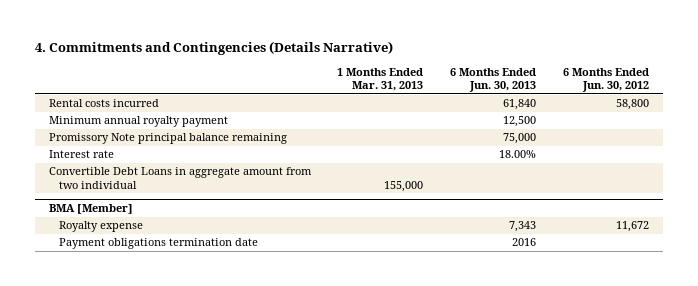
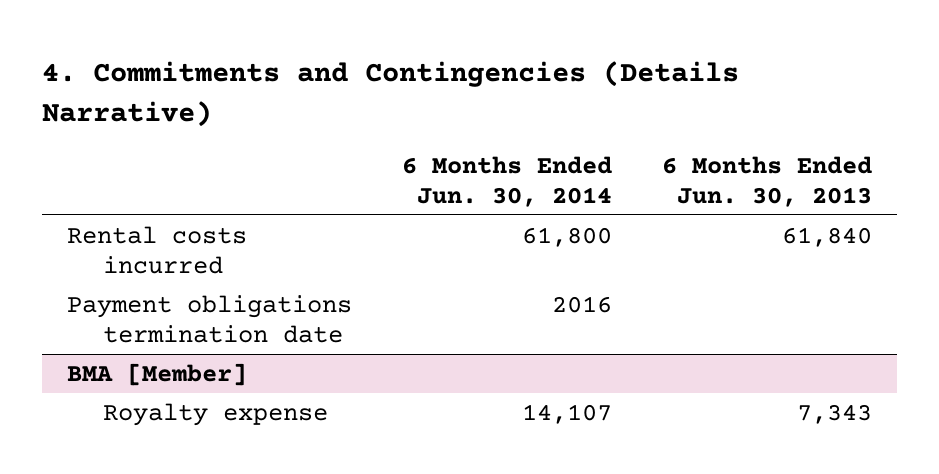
- | 1 Months Ended Mar. 31, 2013 | 6 Months Ended Jun. 30, 2013 | 6 Months Ended Jun. 30, 2012
+ | 6 Months Ended Jun. 30, 2014 | 6 Months Ended Jun. 30, 2013
- Minimum annual royalty payment | | 12,500 |
- Promissory Note principal balance remaining | | 75,000 |
- Interest rate | | 18.00% |
- Convertible Debt Loans in aggregate amount from two individual | 155,000 | |
+ Payment obligations termination date | 2016 |
@ BMA [Member]
- Payment obligations termination date | | 2016 |

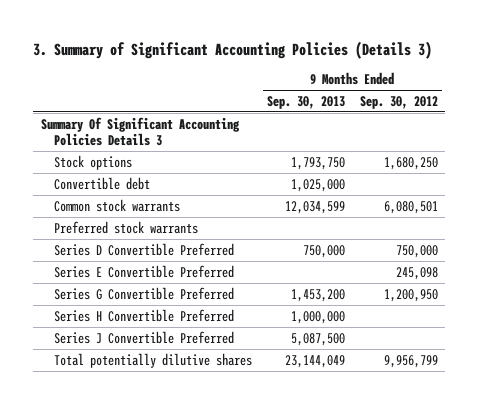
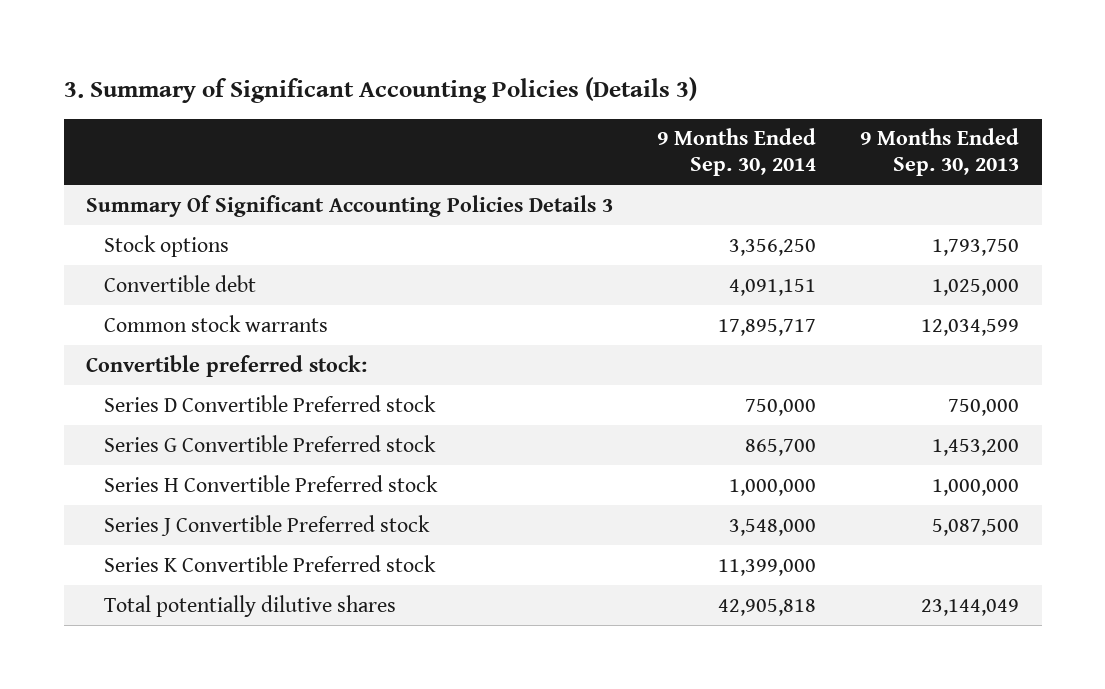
- | 9 Months Ended Sep. 30, 2013 | 9 Months Ended Sep. 30, 2012
+ | 9 Months Ended Sep. 30, 2014 | 9 Months Ended Sep. 30, 2013
- Preferred stock warrants
- Series D Convertible Preferred | 750,000 | 750,000
- Series E Convertible Preferred | | 245,098
- Series G Convertible Preferred | 1,453,200 | 1,200,950
- Series H Convertible Preferred | 1,000,000 |
- Series J Convertible Preferred | 5,087,500 |
+ Convertible preferred stock:
+ Series D Convertible Preferred stock | 750,000 | 750,000
+ Series G Convertible Preferred stock | 865,700 | 1,453,200
+ Series H Convertible Preferred stock | 1,000,000 | 1,000,000
+ Series J Convertible Preferred stock | 3,548,000 | 5,087,500
+ Series K Convertible Preferred stock | 11,399,000 |

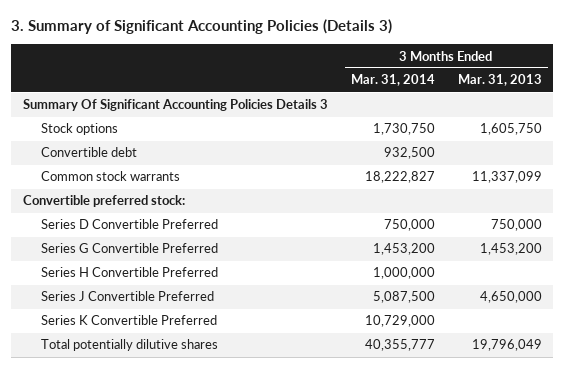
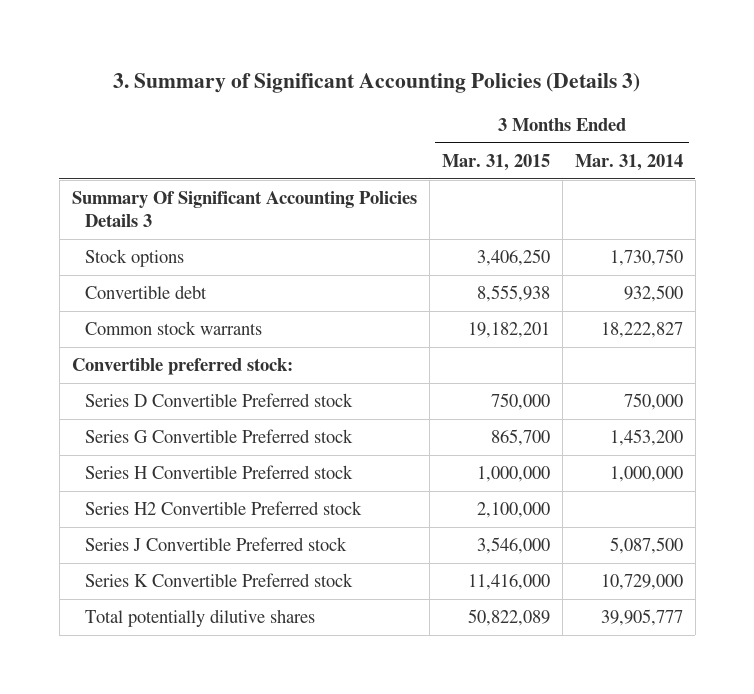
- | 3 Months Ended Mar. 31, 2014 | 3 Months Ended Mar. 31, 2013
+ | 3 Months Ended Mar. 31, 2015 | 3 Months Ended Mar. 31, 2014
- Series D Convertible Preferred | 750,000 | 750,000
- Series G Convertible Preferred | 1,453,200 | 1,453,200
- Series H Convertible Preferred | 1,000,000 |
- Series J Convertible Preferred | 5,087,500 | 4,650,000
- Series K Convertible Preferred | 10,729,000 |
- Total potentially dilutive shares | 40,355,777 | 19,796,049
+ Series D Convertible Preferred stock | 750,000 | 750,000
+ Series G Convertible Preferred stock | 865,700 | 1,453,200
+ Series H Convertible Preferred stock | 1,000,000 | 1,000,000
+ Series H2 Convertible Preferred stock | 2,100,000 |
+ Series J Convertible Preferred stock | 3,546,000 | 5,087,500
+ Series K Convertible Preferred stock | 11,416,000 | 10,729,000
+ Total potentially dilutive shares | 50,822,089 | 39,905,777

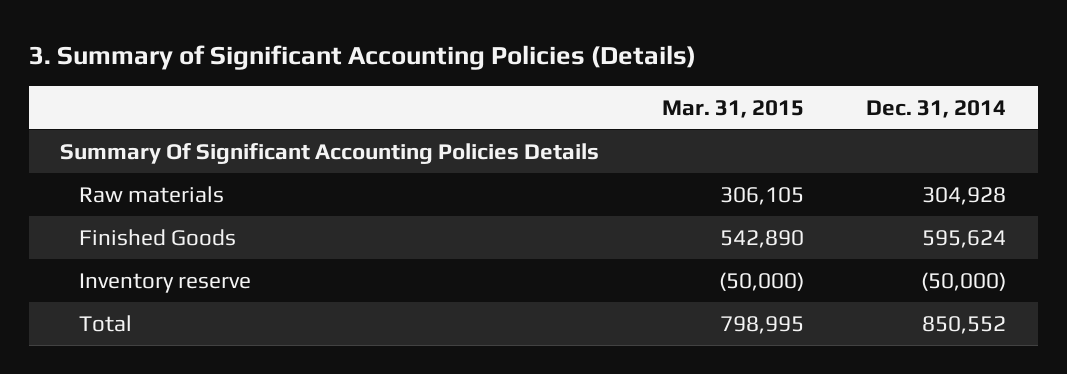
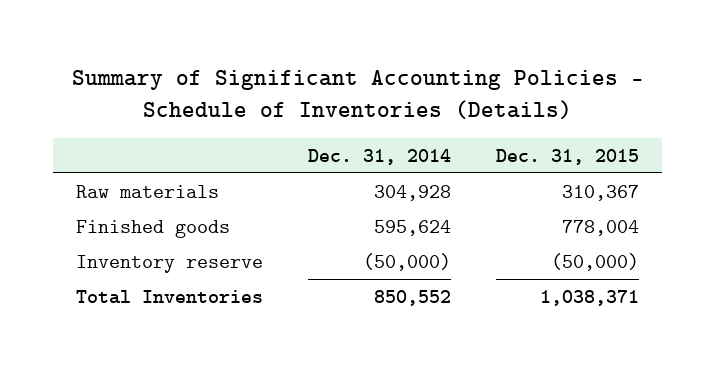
- 3. Summary of Significant Accounting Policies (Details)
+ Summary of Significant Accounting Policies - Schedule of Inventories (Details)
- | Mar. 31, 2015 | Dec. 31, 2014
+ | Dec. 31, 2014 | Dec. 31, 2015
- Summary Of Significant Accounting Policies Details
- Finished Goods | 542,890 | 595,624
+ Finished goods | 595,624 | 778,004
- Total | 798,995 | 850,552
+ Total Inventories | 850,552 | 1,038,371

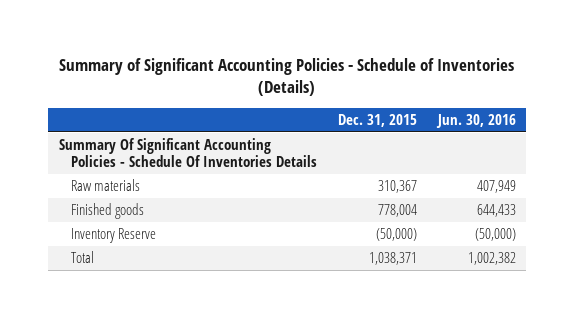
- | Dec. 31, 2014 | Dec. 31, 2015
+ | Dec. 31, 2015 | Jun. 30, 2016
+ Summary Of Significant Accounting Policies - Schedule Of Inventories Details
- Inventory reserve | (50,000) | (50,000)
- Total Inventories | 850,552 | 1,038,371
+ Inventory Reserve | (50,000) | (50,000)
+ Total | 1,038,371 | 1,002,382

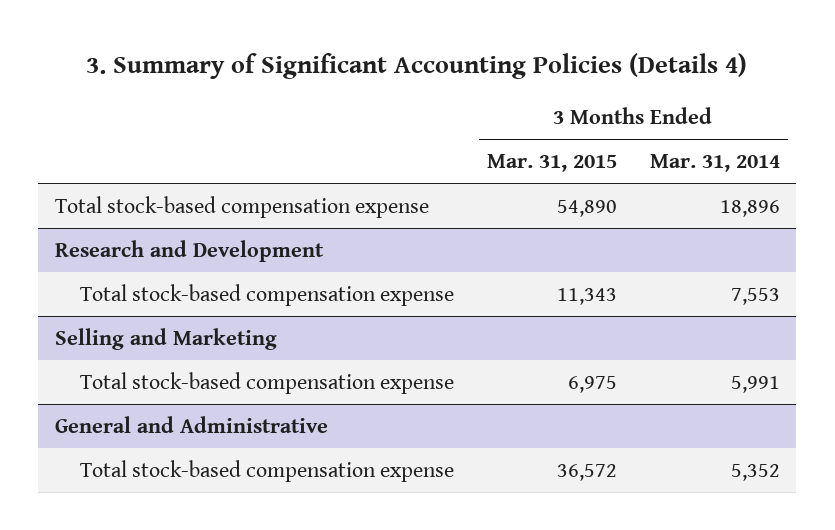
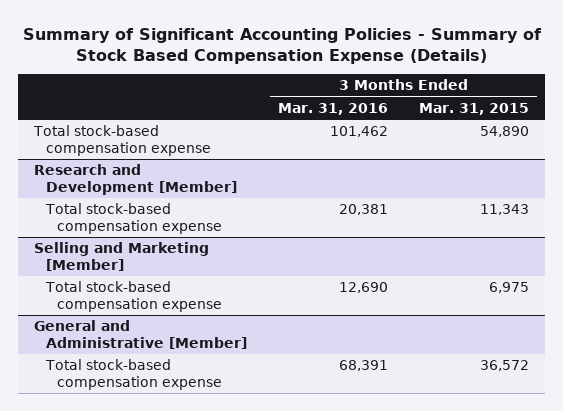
- 3. Summary of Significant Accounting Policies (Details 4)
+ Summary of Significant Accounting Policies - Summary of Stock Based Compensation Expense (Details)
- | 3 Months Ended Mar. 31, 2015 | 3 Months Ended Mar. 31, 2014
+ | 3 Months Ended Mar. 31, 2016 | 3 Months Ended Mar. 31, 2015
- Research and Development
+ Research and Development [Member]
- Selling and Marketing
+ Selling and Marketing [Member]
- General and Administrative
+ General and Administrative [Member]

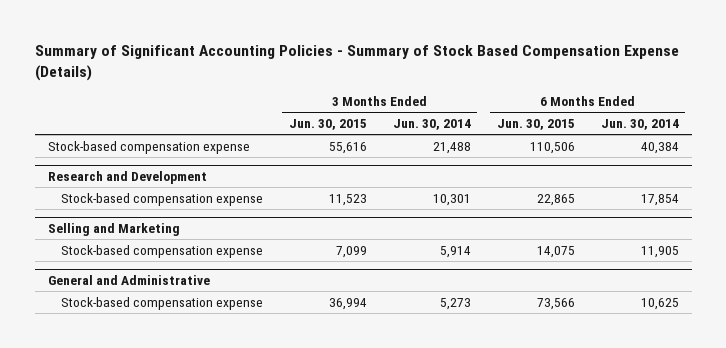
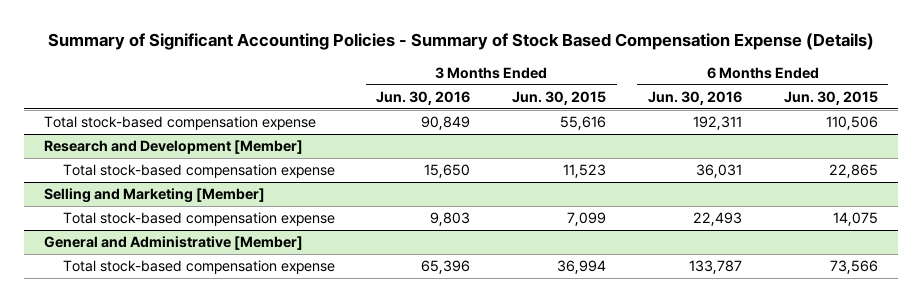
- | 3 Months Ended Jun. 30, 2015 | 3 Months Ended Jun. 30, 2014 | 6 Months Ended Jun. 30, 2015 | 6 Months Ended Jun. 30, 2014
+ | 3 Months Ended Jun. 30, 2016 | 3 Months Ended Jun. 30, 2015 | 6 Months Ended Jun. 30, 2016 | 6 Months Ended Jun. 30, 2015
- Stock-based compensation expense | 55,616 | 21,488 | 110,506 | 40,384
- Research and Development
- Stock-based compensation expense | 11,523 | 10,301 | 22,865 | 17,854
- Selling and Marketing
- Stock-based compensation expense | 7,099 | 5,914 | 14,075 | 11,905
- General and Administrative
- Stock-based compensation expense | 36,994 | 5,273 | 73,566 | 10,625
+ Total stock-based compensation expense | 90,849 | 55,616 | 192,311 | 110,506
+ Research and Development [Member]
+ Total stock-based compensation expense | 15,650 | 11,523 | 36,031 | 22,865
+ Selling and Marketing [Member]
+ Total stock-based compensation expense | 9,803 | 7,099 | 22,493 | 14,075
+ General and Administrative [Member]
+ Total stock-based compensation expense | 65,396 | 36,994 | 133,787 | 73,566

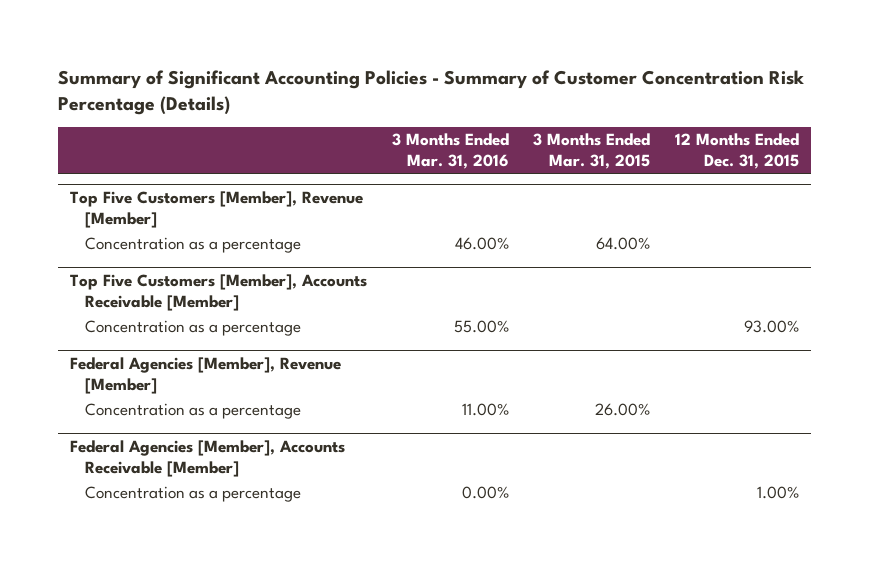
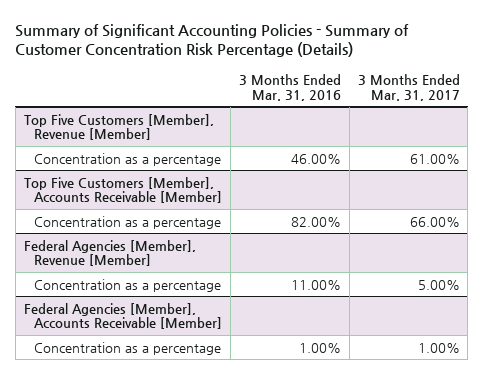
- | 3 Months Ended Mar. 31, 2016 | 3 Months Ended Mar. 31, 2015 | 12 Months Ended Dec. 31, 2015
+ | 3 Months Ended Mar. 31, 2016 | 3 Months Ended Mar. 31, 2017
@ Top Five Customers [Member], Accounts Receivable [Member]
- Concentration as a percentage | 55.00% | | 93.00%
+ Concentration as a percentage | 82.00% | 66.00%
@ Federal Agencies [Member], Accounts Receivable [Member]
- Concentration as a percentage | 0.00% | | 1.00%
+ Concentration as a percentage | 1.00% | 1.00%

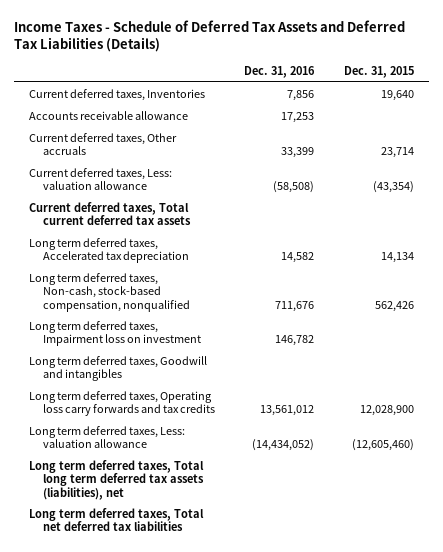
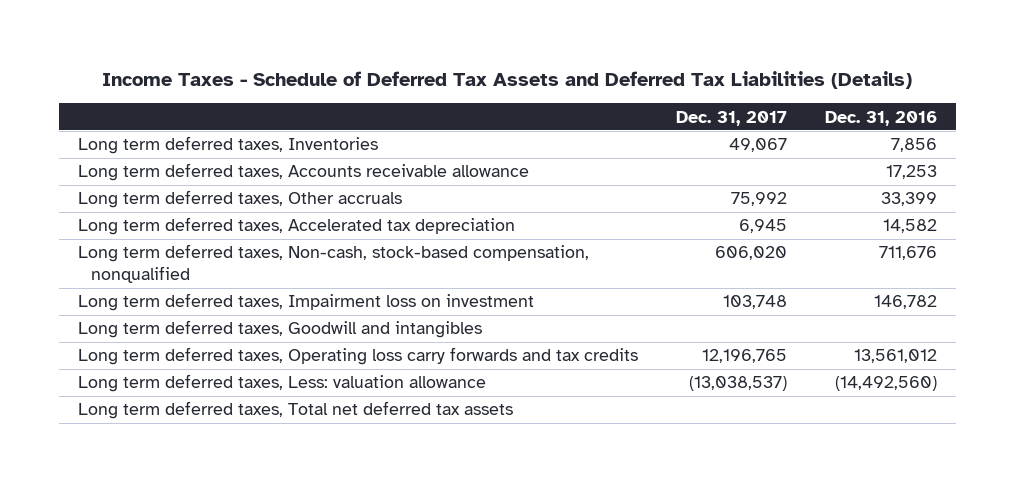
- | Dec. 31, 2016 | Dec. 31, 2015
+ | Dec. 31, 2017 | Dec. 31, 2016
- Current deferred taxes, Inventories | 7,856 | 19,640
- Accounts receivable allowance | 17,253 |
- Current deferred taxes, Other accruals | 33,399 | 23,714
- Current deferred taxes, Less: valuation allowance | (58,508) | (43,354)
- Current deferred taxes, Total current deferred tax assets
+ Long term deferred taxes, Inventories | 49,067 | 7,856
+ Long term deferred taxes, Accounts receivable allowance | | 17,253
+ Long term deferred taxes, Other accruals | 75,992 | 33,399
- Long term deferred taxes, Less: valuation allowance | (14,434,052) | (12,605,460)
- Long term deferred taxes, Total long term deferred tax assets (liabilities), net
- Long term deferred taxes, Total net deferred tax liabilities
+ Long term deferred taxes, Less: valuation allowance | (13,038,537) | (14,492,560)
+ Long term deferred taxes, Total net deferred tax assets

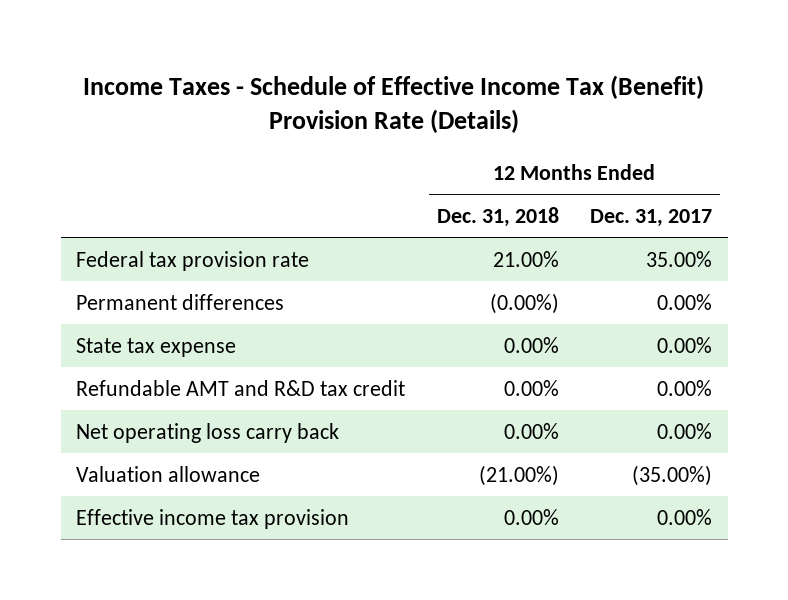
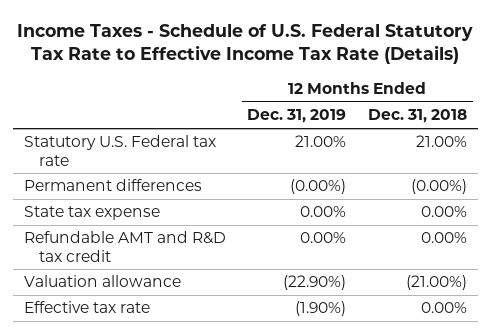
- Income Taxes - Schedule of Effective Income Tax (Benefit) Provision Rate (Details)
+ Income Taxes - Schedule of U.S. Federal Statutory Tax Rate to Effective Income Tax Rate (Details)
- | 12 Months Ended Dec. 31, 2018 | 12 Months Ended Dec. 31, 2017
+ | 12 Months Ended Dec. 31, 2019 | 12 Months Ended Dec. 31, 2018
- Federal tax provision rate | 21.00% | 35.00%
+ Statutory U.S. Federal tax rate | 21.00% | 21.00%
- Net operating loss carry back | 0.00% | 0.00%
- Effective income tax provision | 0.00% | 0.00%
+ Effective tax rate | (1.90%) | 0.00%

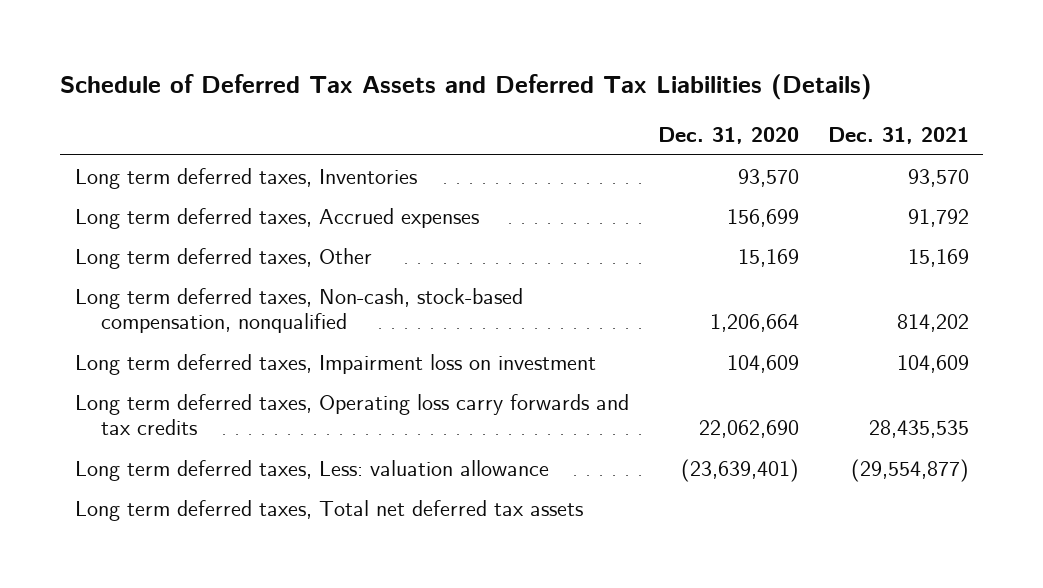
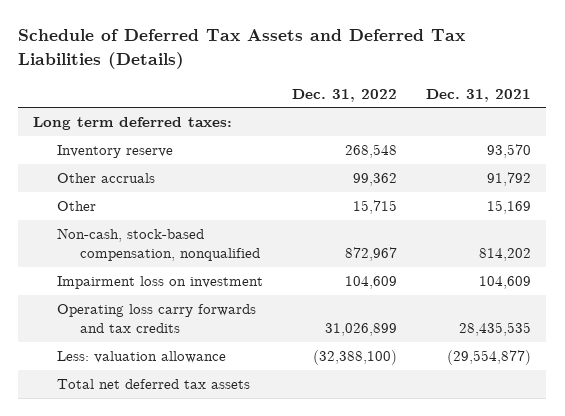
- | Dec. 31, 2020 | Dec. 31, 2021
+ | Dec. 31, 2022 | Dec. 31, 2021
- Long term deferred taxes, Inventories | 93,570 | 93,570
- Long term deferred taxes, Accrued expenses | 156,699 | 91,792
- Long term deferred taxes, Other | 15,169 | 15,169
- Long term deferred taxes, Non-cash, stock-based compensation, nonqualified | 1,206,664 | 814,202
- Long term deferred taxes, Impairment loss on investment | 104,609 | 104,609
- Long term deferred taxes, Operating loss carry forwards and tax credits | 22,062,690 | 28,435,535
- Long term deferred taxes, Less: valuation allowance | (23,639,401) | (29,554,877)
- Long term deferred taxes, Total net deferred tax assets
+ Long term deferred taxes:
+ Inventory reserve | 268,548 | 93,570
+ Other accruals | 99,362 | 91,792
+ Other | 15,715 | 15,169
+ Non-cash, stock-based compensation, nonqualified | 872,967 | 814,202
+ Impairment loss on investment | 104,609 | 104,609
+ Operating loss carry forwards and tax credits | 31,026,899 | 28,435,535
+ Less: valuation allowance | (32,388,100) | (29,554,877)
+ Total net deferred tax assets

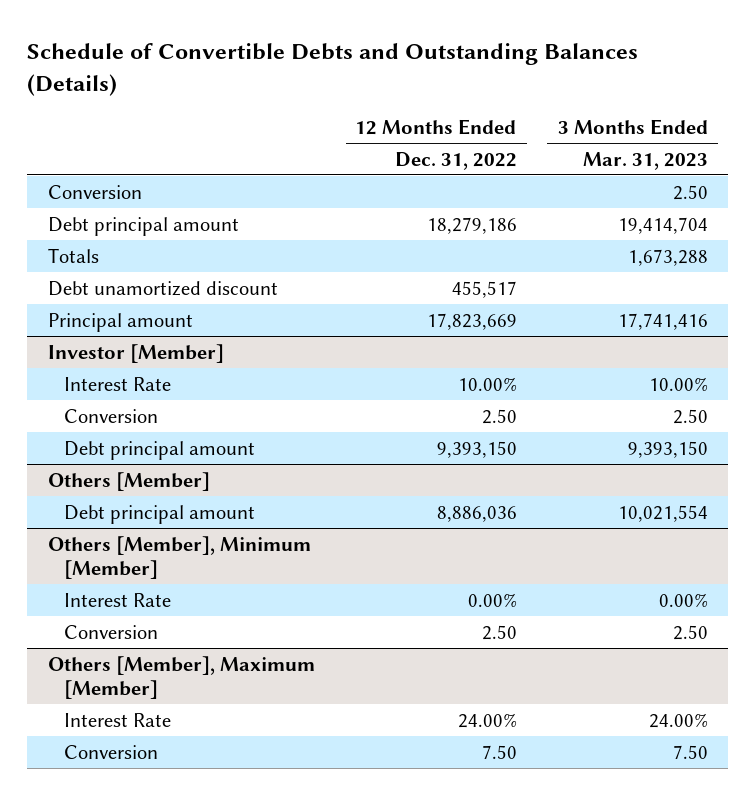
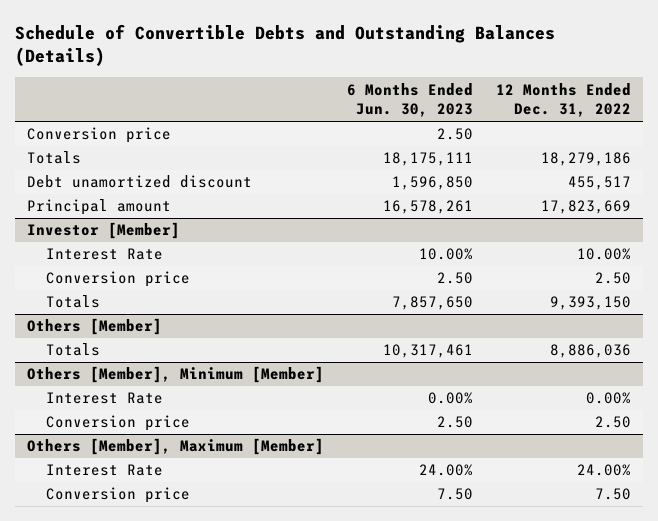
- | 12 Months Ended Dec. 31, 2022 | 3 Months Ended Mar. 31, 2023
+ | 6 Months Ended Jun. 30, 2023 | 12 Months Ended Dec. 31, 2022
- Conversion | | 2.50
- Debt principal amount | 18,279,186 | 19,414,704
- Totals | | 1,673,288
+ Conversion price | 2.50 |
+ Totals | 18,175,111 | 18,279,186
@ Investor [Member]
- Conversion | 2.50 | 2.50
- Debt principal amount | 9,393,150 | 9,393,150
+ Conversion price | 2.50 | 2.50
+ Totals | 7,857,650 | 9,393,150
@ Others [Member]
- Debt principal amount | 8,886,036 | 10,021,554
+ Totals | 10,317,461 | 8,886,036
@ Others [Member], Minimum [Member]
- Conversion | 2.50 | 2.50
+ Conversion price | 2.50 | 2.50
@ Others [Member], Maximum [Member]
- Conversion | 7.50 | 7.50
+ Conversion price | 7.50 | 7.50

